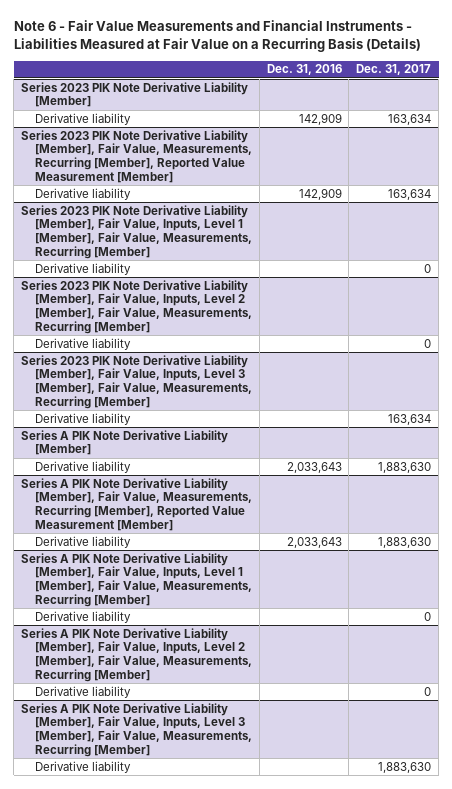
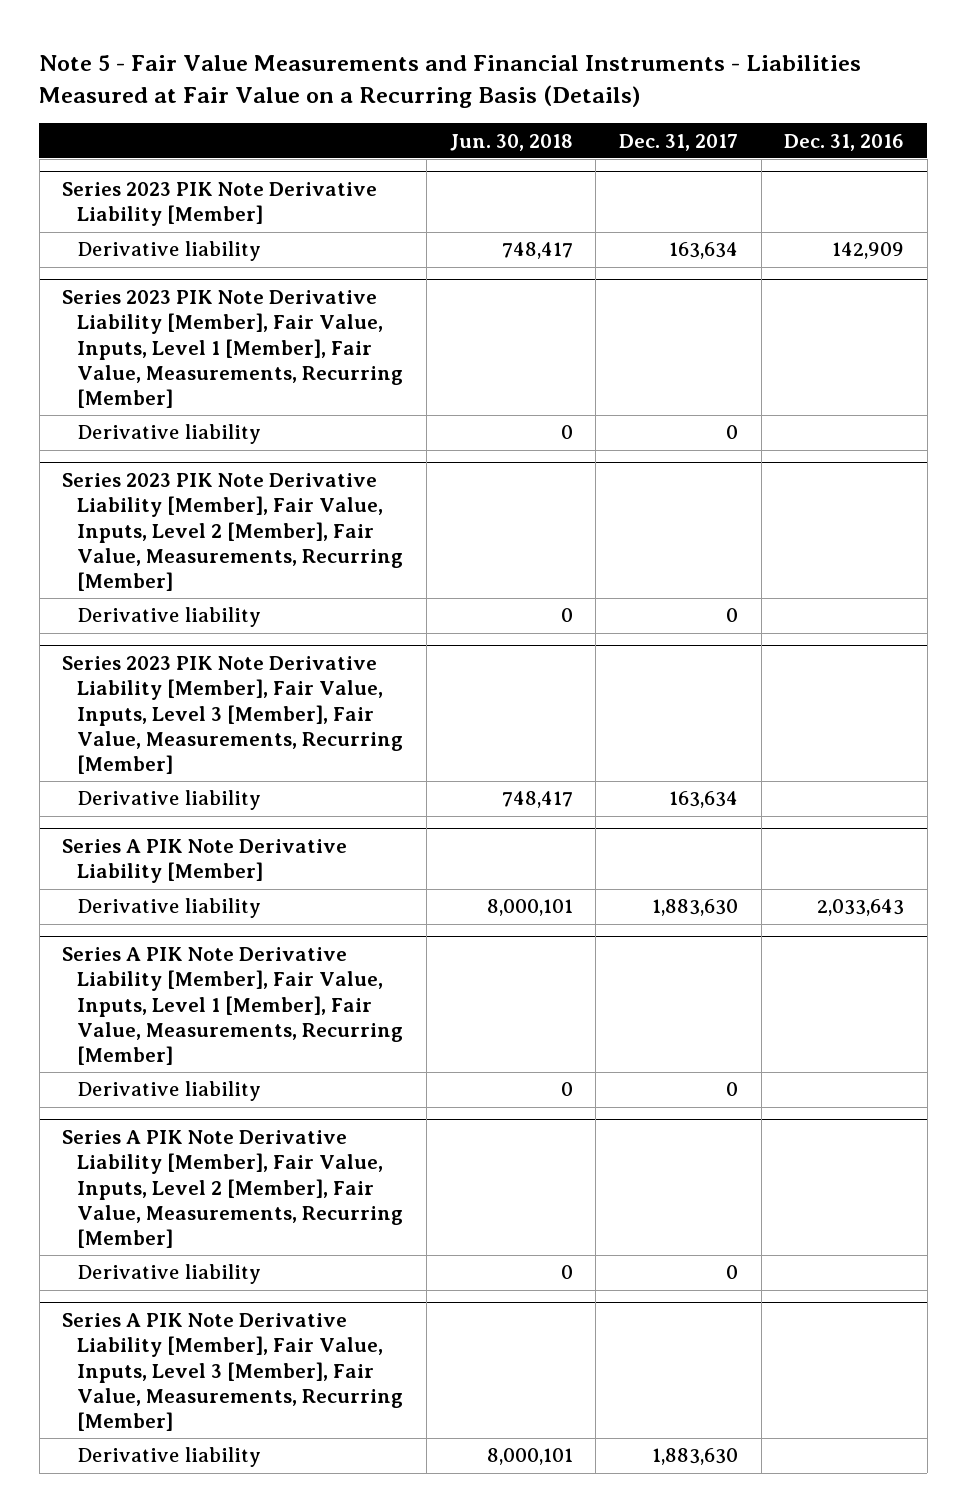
- Note 6 - Fair Value Measurements and Financial Instruments - Liabilities Measured at Fair Value on a Recurring Basis (Details)
+ Note 5 - Fair Value Measurements and Financial Instruments - Liabilities Measured at Fair Value on a Recurring Basis (Details)
- | Dec. 31, 2016 | Dec. 31, 2017
+ | Jun. 30, 2018 | Dec. 31, 2017 | Dec. 31, 2016
- Series 2023 PIK Note Derivative Liability [Member], Fair Value, Measurements, Recurring [Member], Reported Value Measurement [Member]
- Derivative liability | 142,909 | 163,634
- Series A PIK Note Derivative Liability [Member], Fair Value, Measurements, Recurring [Member], Reported Value Measurement [Member]
- Derivative liability | 2,033,643 | 1,883,630

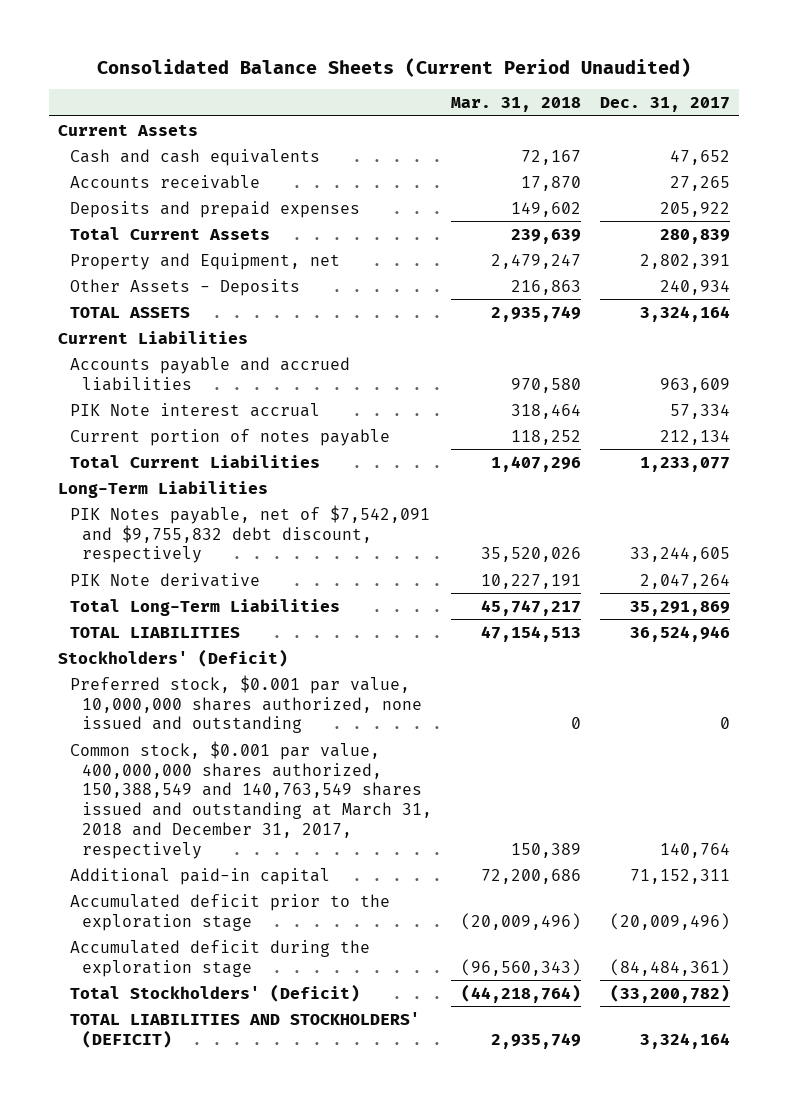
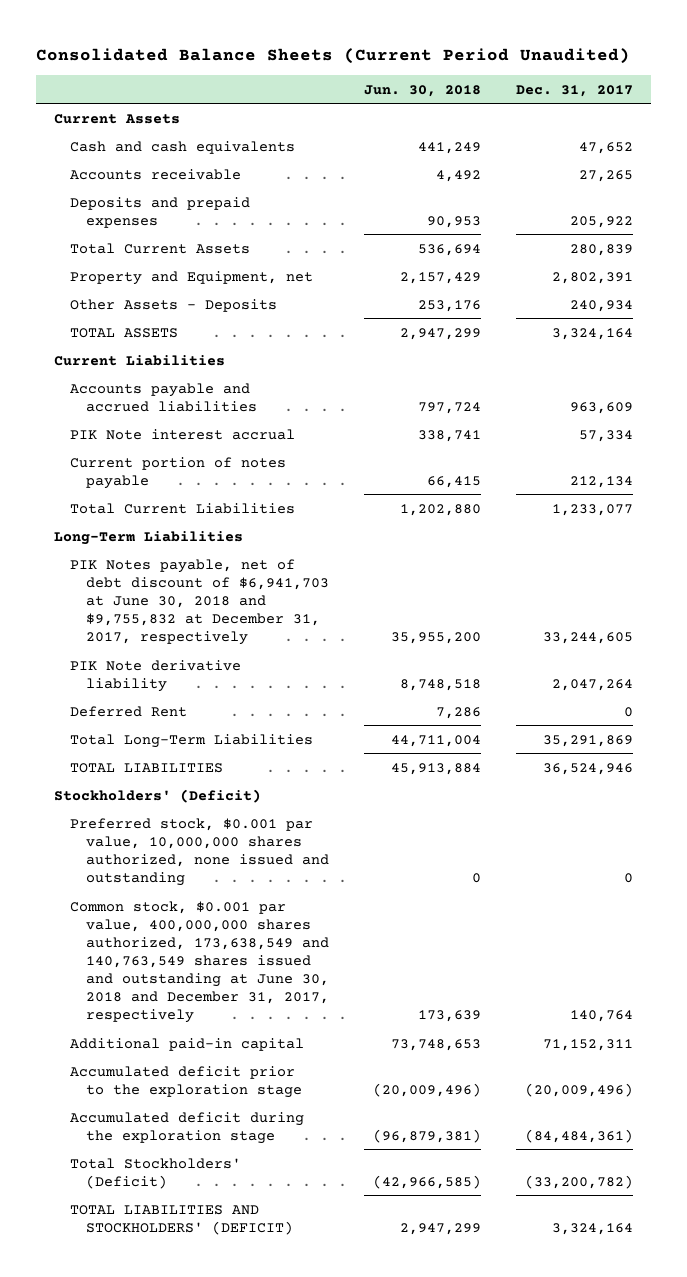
- | Mar. 31, 2018 | Dec. 31, 2017
+ | Jun. 30, 2018 | Dec. 31, 2017
- PIK Notes payable, net of $7,542,091 and $9,755,832 debt discount, respectively | 35,520,026 | 33,244,605
- PIK Note derivative | 10,227,191 | 2,047,264
+ PIK Notes payable, net of debt discount of $6,941,703 at June 30, 2018 and $9,755,832 at December 31, 2017, respectively | 35,955,200 | 33,244,605
+ PIK Note derivative liability | 8,748,518 | 2,047,264
+ Deferred Rent | 7,286 | 0
- Common stock, $0.001 par value, 400,000,000 shares authorized, 150,388,549 and 140,763,549 shares issued and outstanding at March 31, 2018 and December 31, 2017, respectively | 150,389 | 140,764
+ Common stock, $0.001 par value, 400,000,000 shares authorized, 173,638,549 and 140,763,549 shares issued and outstanding at June 30, 2018 and December 31, 2017, respectively | 173,639 | 140,764

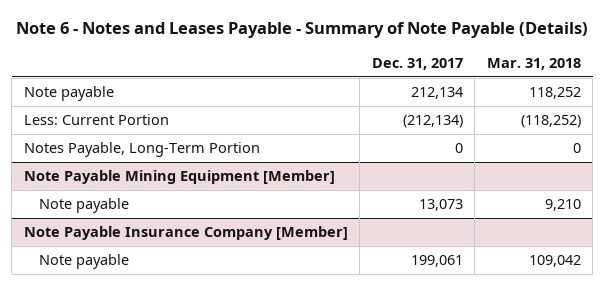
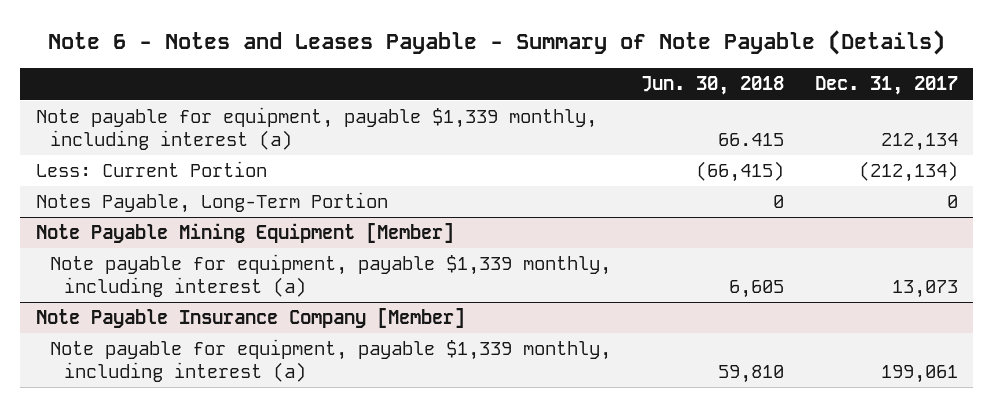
- | Dec. 31, 2017 | Mar. 31, 2018
+ | Jun. 30, 2018 | Dec. 31, 2017
- Note payable | 212,134 | 118,252
+ Note payable for equipment, payable $1,339 monthly, including interest (a) | 66.415 | 212,134
@ Note Payable Mining Equipment [Member]
- Note payable | 13,073 | 9,210
+ Note payable for equipment, payable $1,339 monthly, including interest (a) | 6,605 | 13,073
@ Note Payable Insurance Company [Member]
- Note payable | 199,061 | 109,042
+ Note payable for equipment, payable $1,339 monthly, including interest (a) | 59,810 | 199,061

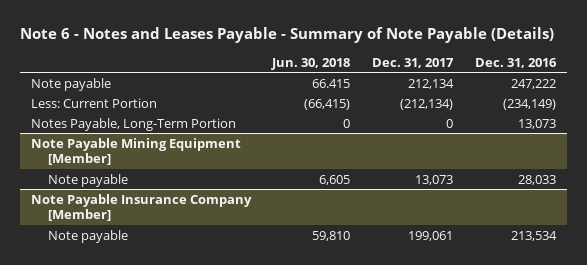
- | Jun. 30, 2018 | Dec. 31, 2017
+ | Jun. 30, 2018 | Dec. 31, 2017 | Dec. 31, 2016
- Note payable for equipment, payable $1,339 monthly, including interest (a) | 66.415 | 212,134
+ Note payable | 66.415 | 212,134 | 247,222
@ Note Payable Mining Equipment [Member]
- Note payable for equipment, payable $1,339 monthly, including interest (a) | 6,605 | 13,073
+ Note payable | 6,605 | 13,073 | 28,033
@ Note Payable Insurance Company [Member]
- Note payable for equipment, payable $1,339 monthly, including interest (a) | 59,810 | 199,061
+ Note payable | 59,810 | 199,061 | 213,534

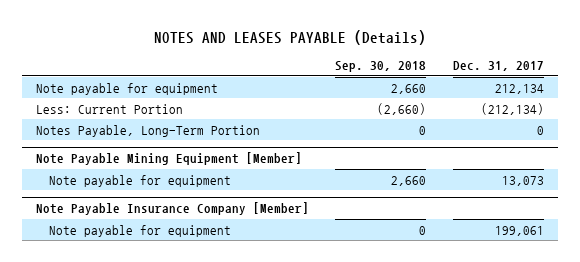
- Note 6 - Notes and Leases Payable - Summary of Note Payable (Details)
+ NOTES AND LEASES PAYABLE (Details)
- | Jun. 30, 2018 | Dec. 31, 2017 | Dec. 31, 2016
+ | Sep. 30, 2018 | Dec. 31, 2017
- Note payable | 66.415 | 212,134 | 247,222
+ Note payable for equipment | 2,660 | 212,134
@ Note Payable Mining Equipment [Member]
- Note payable | 6,605 | 13,073 | 28,033
+ Note payable for equipment | 2,660 | 13,073
@ Note Payable Insurance Company [Member]
- Note payable | 59,810 | 199,061 | 213,534
+ Note payable for equipment | 0 | 199,061

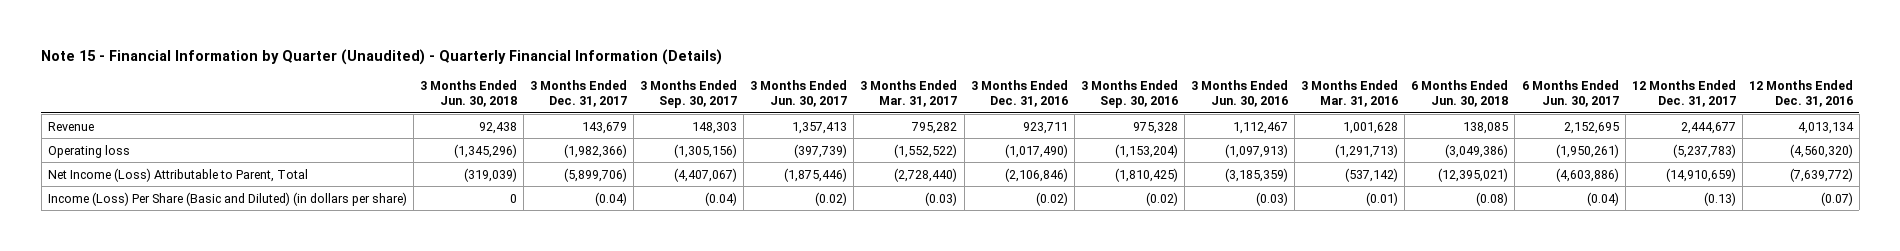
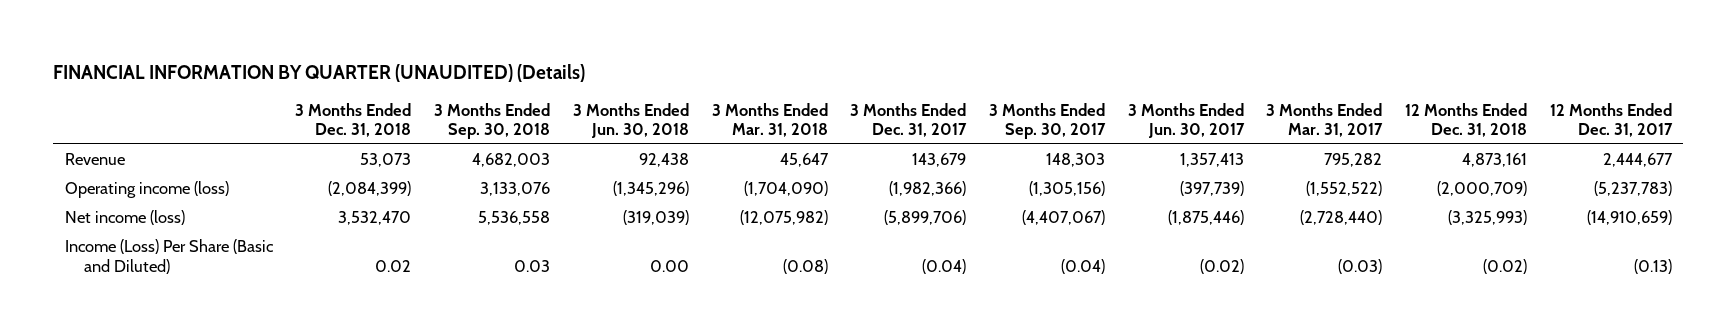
- Note 15 - Financial Information by Quarter (Unaudited) - Quarterly Financial Information (Details)
+ FINANCIAL INFORMATION BY QUARTER (UNAUDITED) (Details)
- | 3 Months Ended Jun. 30, 2018 | 3 Months Ended Dec. 31, 2017 | 3 Months Ended Sep. 30, 2017 | 3 Months Ended Jun. 30, 2017 | 3 Months Ended Mar. 31, 2017 | 3 Months Ended Dec. 31, 2016 | 3 Months Ended Sep. 30, 2016 | 3 Months Ended Jun. 30, 2016 | 3 Months Ended Mar. 31, 2016 | 6 Months Ended Jun. 30, 2018 | 6 Months Ended Jun. 30, 2017 | 12 Months Ended Dec. 31, 2017 | 12 Months Ended Dec. 31, 2016
+ | 3 Months Ended Dec. 31, 2018 | 3 Months Ended Sep. 30, 2018 | 3 Months Ended Jun. 30, 2018 | 3 Months Ended Mar. 31, 2018 | 3 Months Ended Dec. 31, 2017 | 3 Months Ended Sep. 30, 2017 | 3 Months Ended Jun. 30, 2017 | 3 Months Ended Mar. 31, 2017 | 12 Months Ended Dec. 31, 2018 | 12 Months Ended Dec. 31, 2017
- Operating loss | (1,345,296) | (1,982,366) | (1,305,156) | (397,739) | (1,552,522) | (1,017,490) | (1,153,204) | (1,097,913) | (1,291,713) | (3,049,386) | (1,950,261) | (5,237,783) | (4,560,320)
- Net Income (Loss) Attributable to Parent, Total | (319,039) | (5,899,706) | (4,407,067) | (1,875,446) | (2,728,440) | (2,106,846) | (1,810,425) | (3,185,359) | (537,142) | (12,395,021) | (4,603,886) | (14,910,659) | (7,639,772)
- Income (Loss) Per Share (Basic and Diluted) (in dollars per share) | 0 | (0.04) | (0.04) | (0.02) | (0.03) | (0.02) | (0.02) | (0.03) | (0.01) | (0.08) | (0.04) | (0.13) | (0.07)
+ Operating income (loss) | (2,084,399) | 3,133,076 | (1,345,296) | (1,704,090) | (1,982,366) | (1,305,156) | (397,739) | (1,552,522) | (2,000,709) | (5,237,783)
+ Net income (loss) | 3,532,470 | 5,536,558 | (319,039) | (12,075,982) | (5,899,706) | (4,407,067) | (1,875,446) | (2,728,440) | (3,325,993) | (14,910,659)
+ Income (Loss) Per Share (Basic and Diluted) | 0.02 | 0.03 | 0.00 | (0.08) | (0.04) | (0.04) | (0.02) | (0.03) | (0.02) | (0.13)

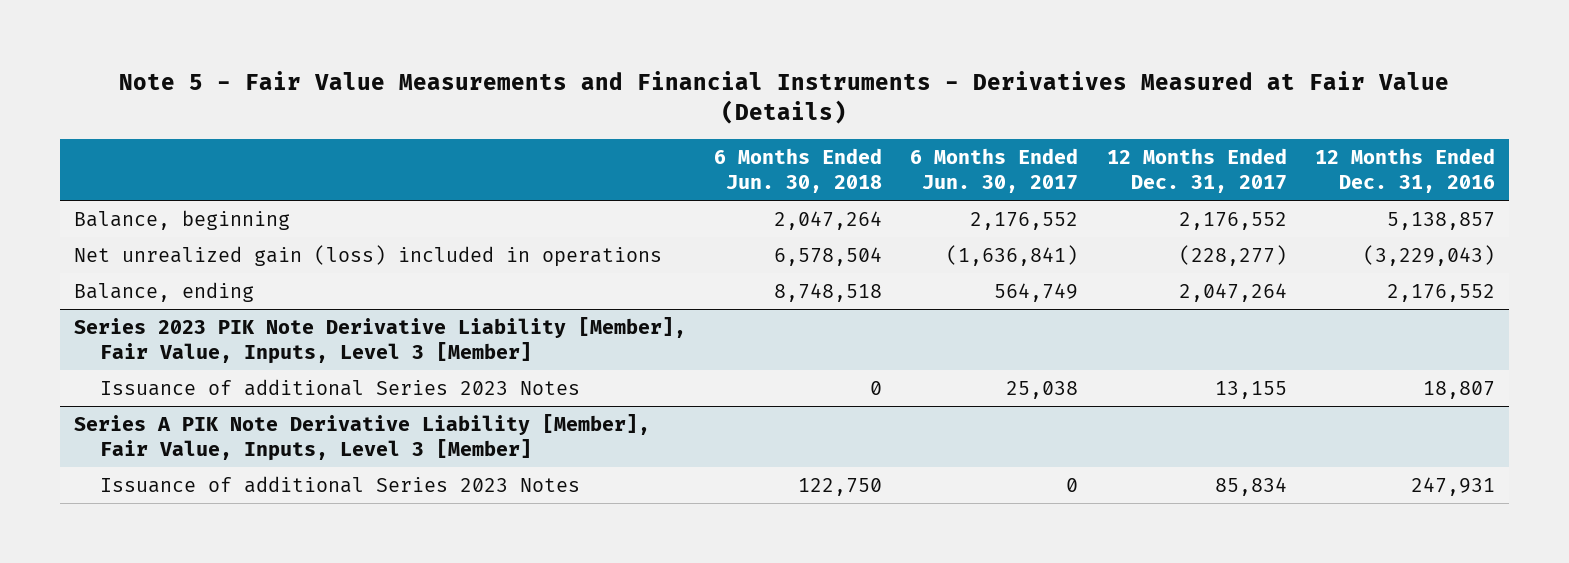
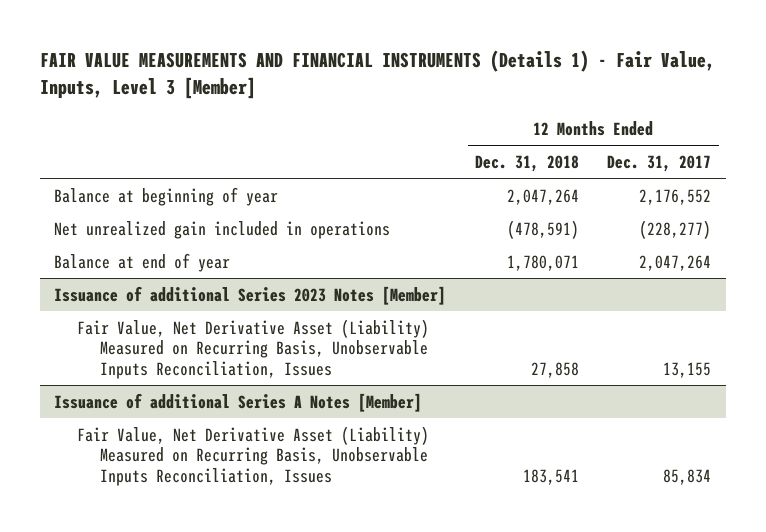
- Note 5 - Fair Value Measurements and Financial Instruments - Derivatives Measured at Fair Value (Details)
+ FAIR VALUE MEASUREMENTS AND FINANCIAL INSTRUMENTS (Details 1) - Fair Value, Inputs, Level 3 [Member]
- | 6 Months Ended Jun. 30, 2018 | 6 Months Ended Jun. 30, 2017 | 12 Months Ended Dec. 31, 2017 | 12 Months Ended Dec. 31, 2016
+ | 12 Months Ended Dec. 31, 2018 | 12 Months Ended Dec. 31, 2017
- Balance, beginning | 2,047,264 | 2,176,552 | 2,176,552 | 5,138,857
- Net unrealized gain (loss) included in operations | 6,578,504 | (1,636,841) | (228,277) | (3,229,043)
- Balance, ending | 8,748,518 | 564,749 | 2,047,264 | 2,176,552
- Series 2023 PIK Note Derivative Liability [Member], Fair Value, Inputs, Level 3 [Member]
- Issuance of additional Series 2023 Notes | 0 | 25,038 | 13,155 | 18,807
- Series A PIK Note Derivative Liability [Member], Fair Value, Inputs, Level 3 [Member]
- Issuance of additional Series 2023 Notes | 122,750 | 0 | 85,834 | 247,931
+ Balance at beginning of year | 2,047,264 | 2,176,552
+ Net unrealized gain included in operations | (478,591) | (228,277)
+ Balance at end of year | 1,780,071 | 2,047,264
+ Issuance of additional Series 2023 Notes [Member]
+ Fair Value, Net Derivative Asset (Liability) Measured on Recurring Basis, Unobservable Inputs Reconciliation, Issues | 27,858 | 13,155
+ Issuance of additional Series A Notes [Member]
+ Fair Value, Net Derivative Asset (Liability) Measured on Recurring Basis, Unobservable Inputs Reconciliation, Issues | 183,541 | 85,834

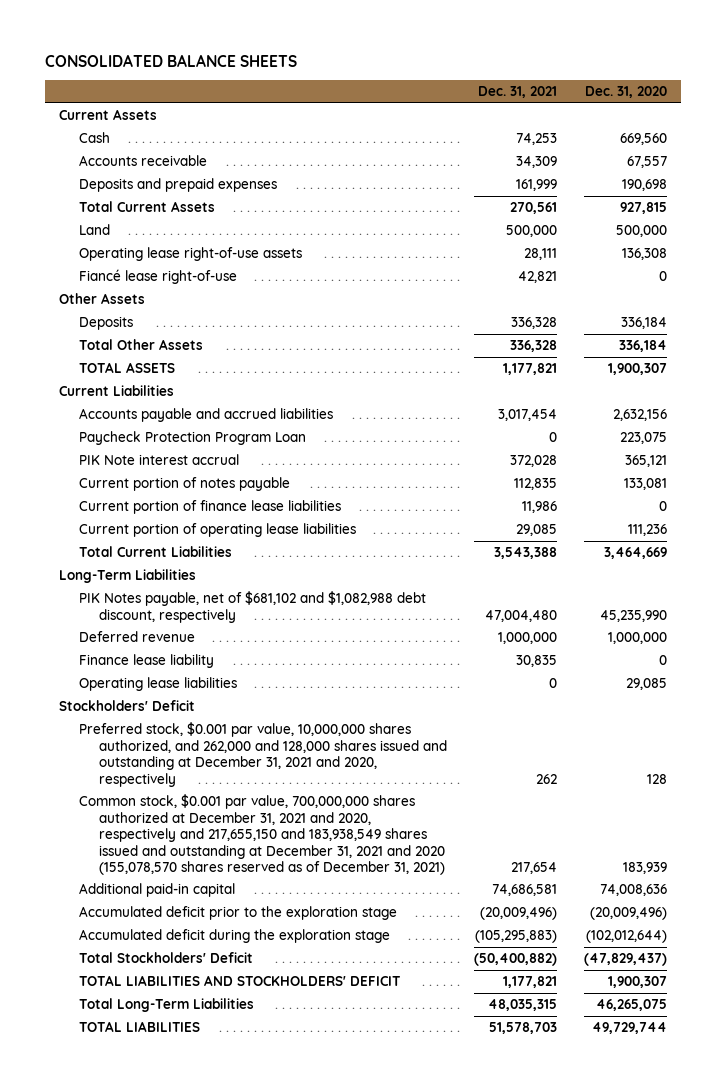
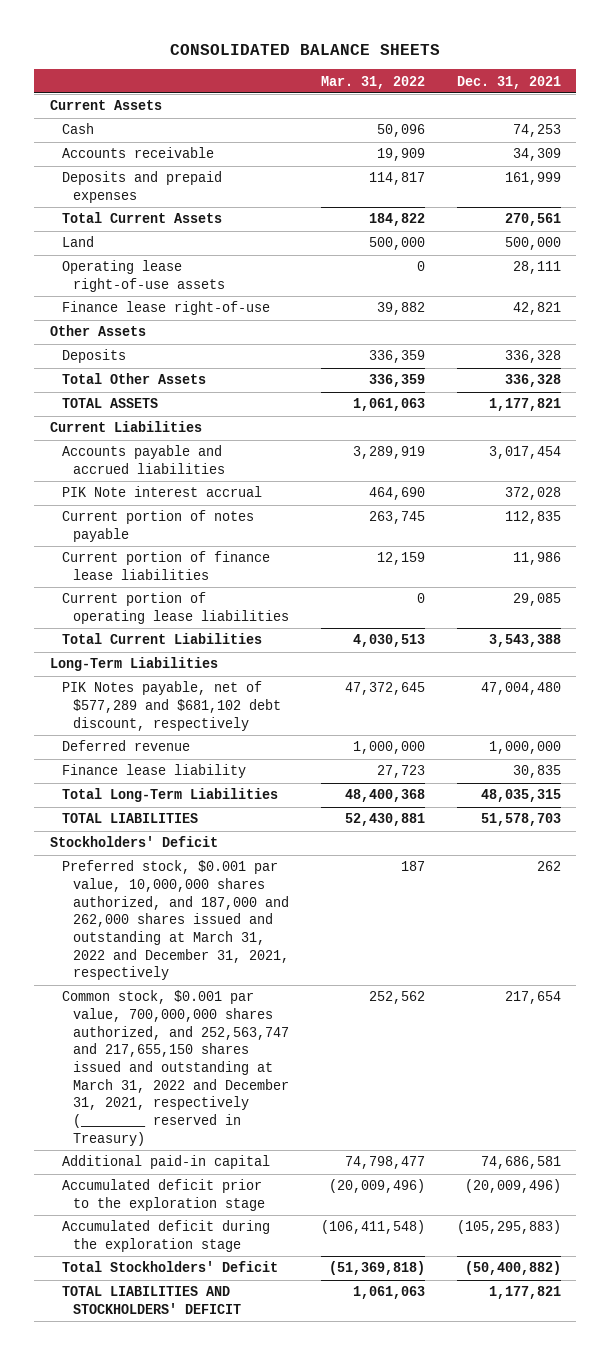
- | Dec. 31, 2021 | Dec. 31, 2020
+ | Mar. 31, 2022 | Dec. 31, 2021
- Fiancé lease right-of-use | 42,821 | 0
+ Finance lease right-of-use | 39,882 | 42,821
- Paycheck Protection Program Loan | 0 | 223,075
- PIK Notes payable, net of $681,102 and $1,082,988 debt discount, respectively | 47,004,480 | 45,235,990
+ PIK Notes payable, net of $577,289 and $681,102 debt discount, respectively | 47,372,645 | 47,004,480
- Operating lease liabilities | 0 | 29,085
moved up: Total Long-Term Liabilities | 48,400,368 | 48,035,315
moved up: TOTAL LIABILITIES | 52,430,881 | 51,578,703
- Preferred stock, $0.001 par value, 10,000,000 shares authorized, and 262,000 and 128,000 shares issued and outstanding at December 31, 2021 and 2020, respectively | 262 | 128
- Common stock, $0.001 par value, 700,000,000 shares authorized at December 31, 2021 and 2020, respectively and 217,655,150 and 183,938,549 shares issued and outstanding at December 31, 2021 and 2020 (155,078,570 shares reserved as of December 31, 2021) | 217,654 | 183,939
+ Preferred stock, $0.001 par value, 10,000,000 shares authorized, and 187,000 and 262,000 shares issued and outstanding at March 31, 2022 and December 31, 2021, respectively | 187 | 262
+ Common stock, $0.001 par value, 700,000,000 shares authorized, and 252,563,747 and 217,655,150 shares issued and outstanding at March 31, 2022 and December 31, 2021, respectively (________ reserved in Treasury) | 252,562 | 217,654

